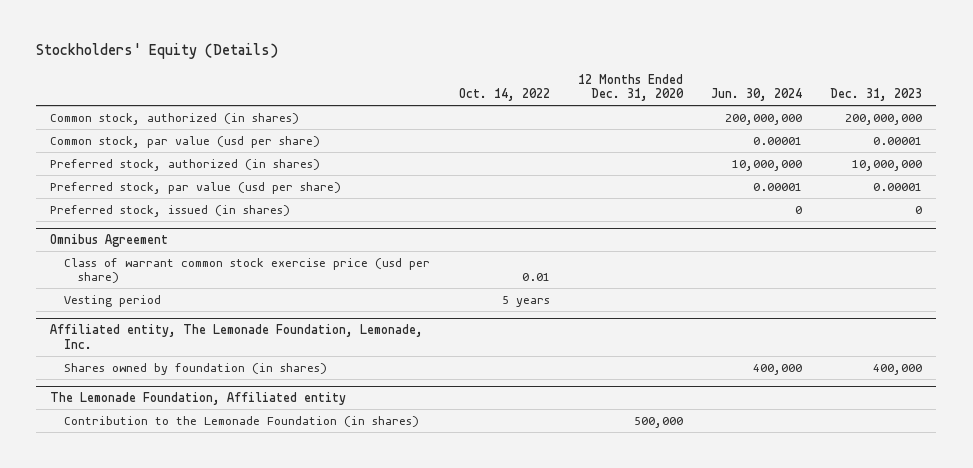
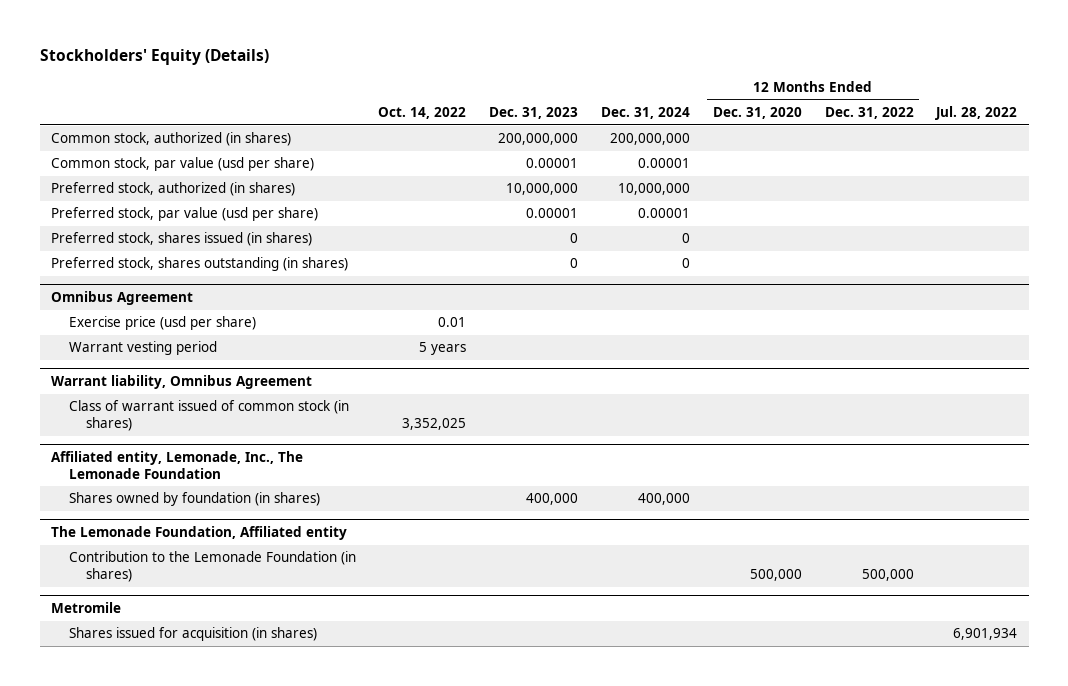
- | Oct. 14, 2022 | 12 Months Ended Dec. 31, 2020 | Jun. 30, 2024 | Dec. 31, 2023
+ | Oct. 14, 2022 | Dec. 31, 2023 | Dec. 31, 2024 | 12 Months Ended Dec. 31, 2020 | 12 Months Ended Dec. 31, 2022 | Jul. 28, 2022
- Preferred stock, issued (in shares) | | | 0 | 0
+ Preferred stock, shares issued (in shares) | | 0 | 0 | | |
+ Preferred stock, shares outstanding (in shares) | | 0 | 0 | | |
@ Omnibus Agreement
- Class of warrant common stock exercise price (usd per share) | 0.01 | | |
- Vesting period | 5 years | | |
- Affiliated entity, The Lemonade Foundation, Lemonade, Inc.
@ Omnibus Agreement
+ Exercise price (usd per share) | 0.01 | | | | |
+ Warrant vesting period | 5 years | | | | |
+ Warrant liability, Omnibus Agreement
+ Class of warrant issued of common stock (in shares) | 3,352,025 | | | | |
+ Affiliated entity, Lemonade, Inc., The Lemonade Foundation
+ Metromile
+ Shares issued for acquisition (in shares) | | | | | | 6,901,934

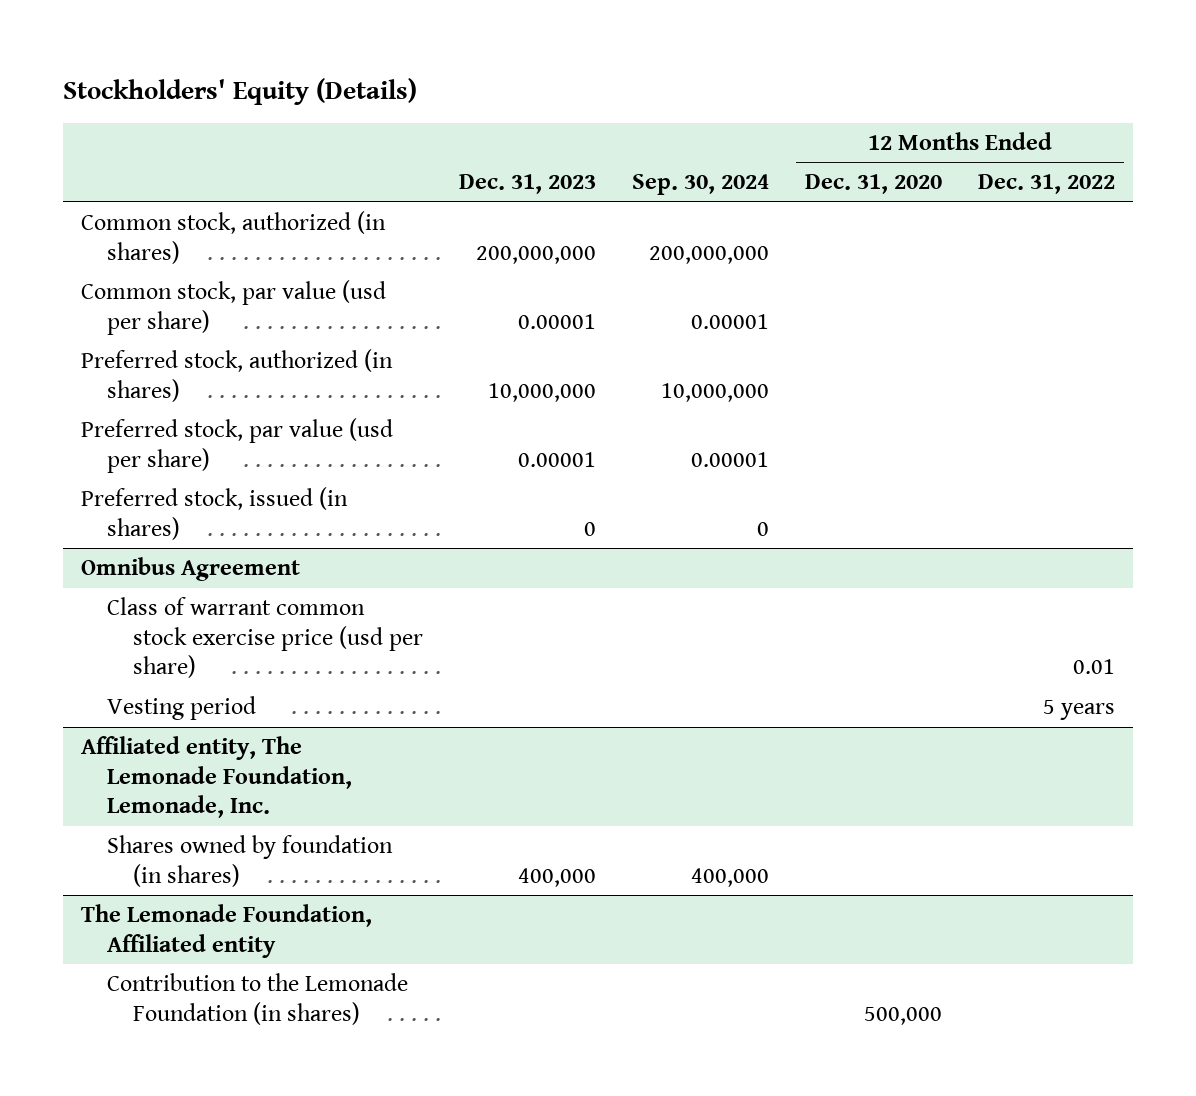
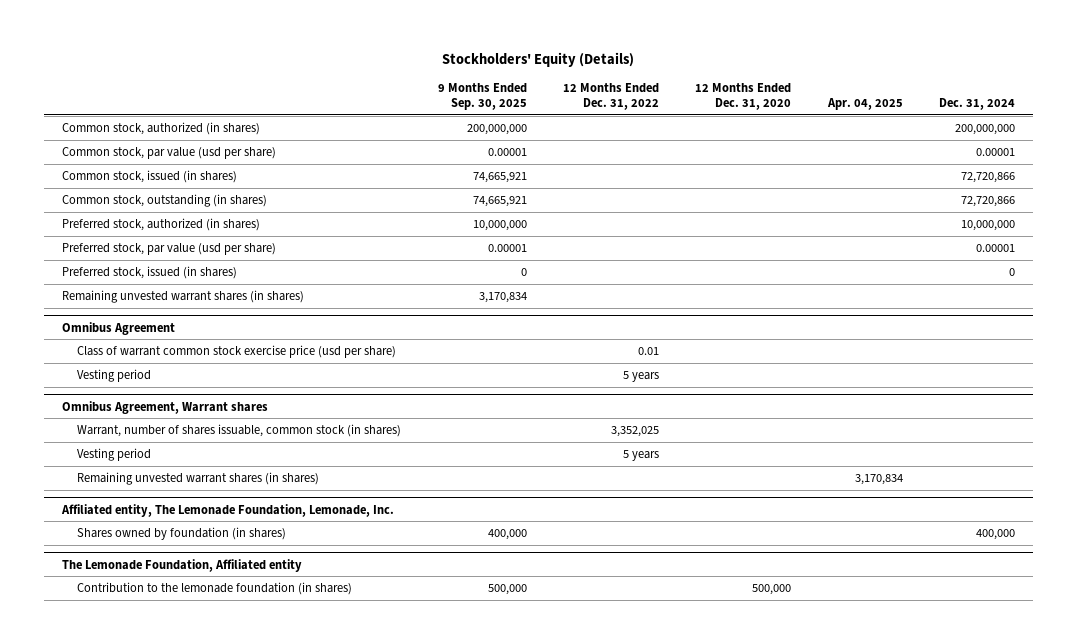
- | Dec. 31, 2023 | Sep. 30, 2024 | 12 Months Ended Dec. 31, 2020 | 12 Months Ended Dec. 31, 2022
+ | 9 Months Ended Sep. 30, 2025 | 12 Months Ended Dec. 31, 2022 | 12 Months Ended Dec. 31, 2020 | Apr. 04, 2025 | Dec. 31, 2024
+ Common stock, issued (in shares) | 74,665,921 | | | | 72,720,866
+ Common stock, outstanding (in shares) | 74,665,921 | | | | 72,720,866
+ Remaining unvested warrant shares (in shares) | 3,170,834 | | | |
+ Omnibus Agreement, Warrant shares
+ Warrant, number of shares issuable, common stock (in shares) | | 3,352,025 | | |
+ Vesting period | | 5 years | | |
+ Remaining unvested warrant shares (in shares) | | | | 3,170,834 |
@ The Lemonade Foundation, Affiliated entity
- Contribution to the Lemonade Foundation (in shares) | | | 500,000 |
+ Contribution to the lemonade foundation (in shares) | 500,000 | | 500,000 | |

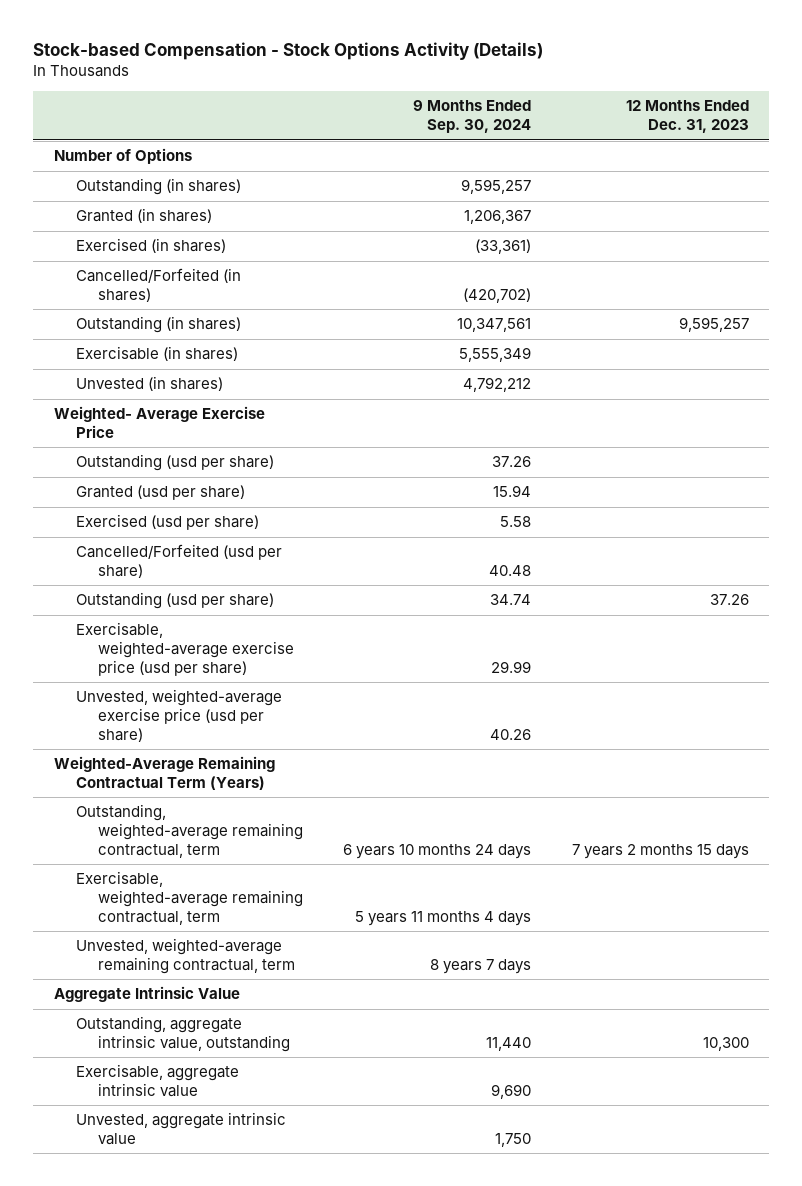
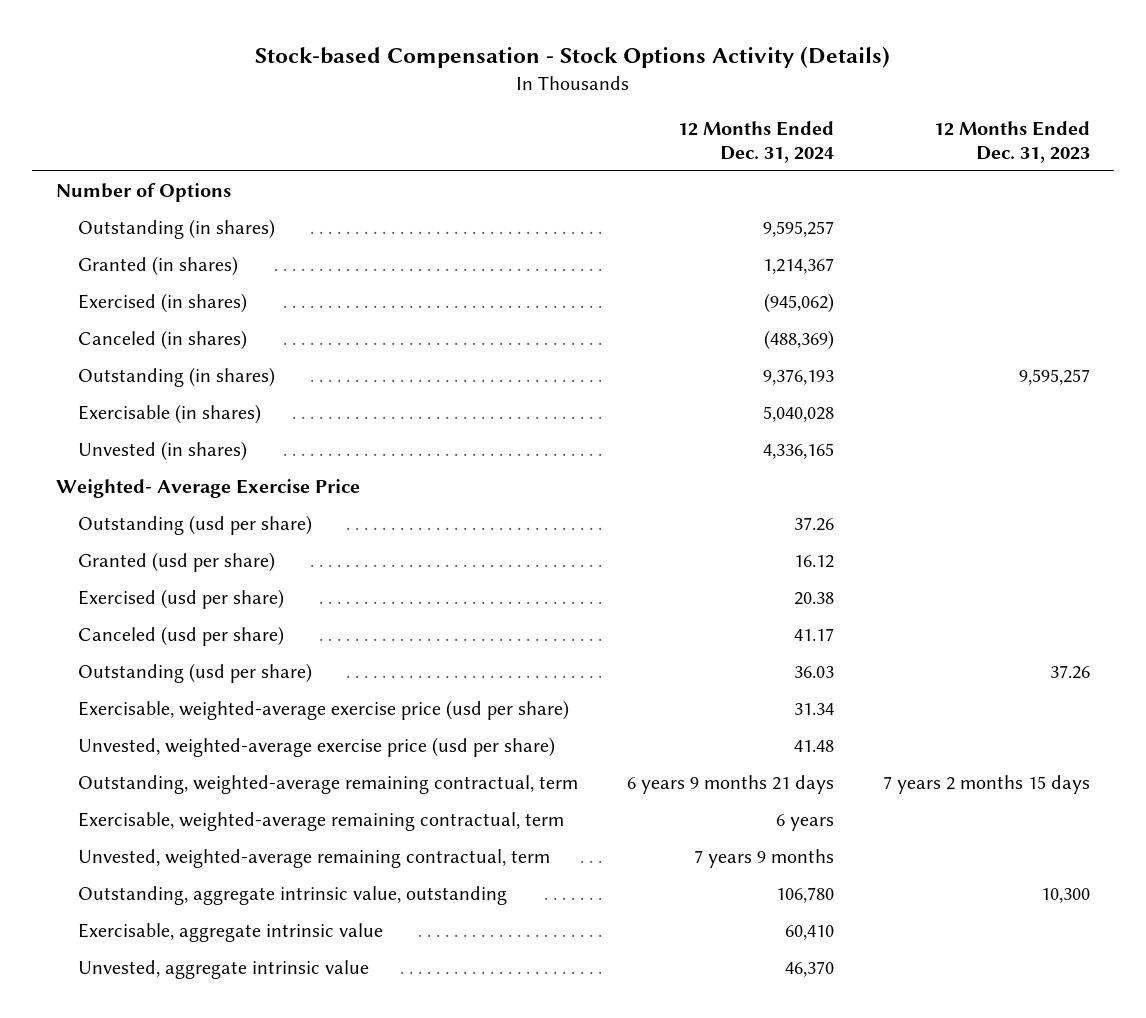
- | 9 Months Ended Sep. 30, 2024 | 12 Months Ended Dec. 31, 2023
+ | 12 Months Ended Dec. 31, 2024 | 12 Months Ended Dec. 31, 2023
- Cancelled/Forfeited (in shares) | (420,702) |
+ Canceled (in shares) | (488,369) |
- Cancelled/Forfeited (usd per share) | 40.48 |
+ Canceled (usd per share) | 41.17 |
- Weighted-Average Remaining Contractual Term (Years)
- Aggregate Intrinsic Value

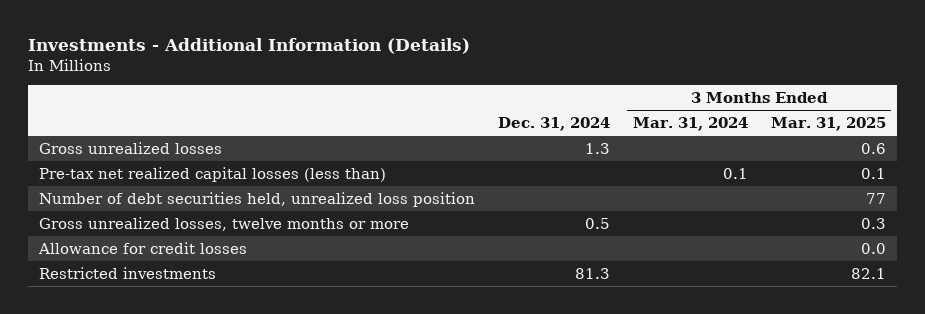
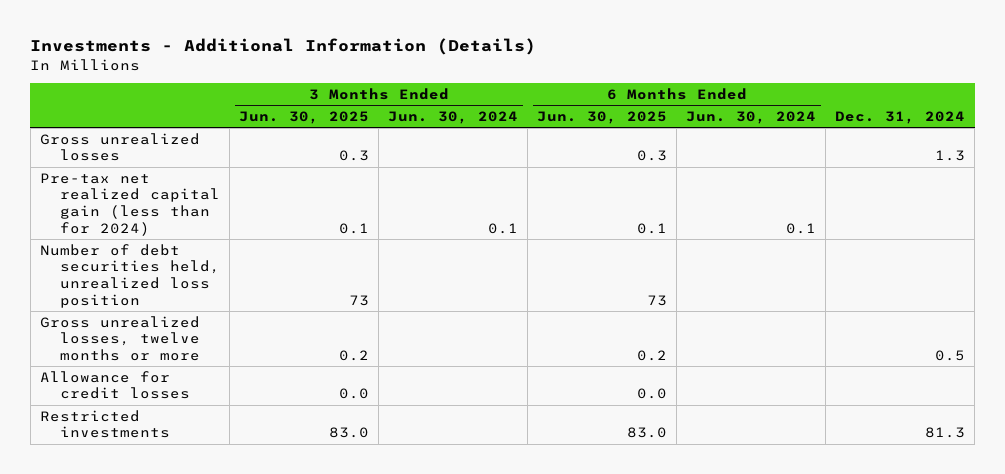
- | Dec. 31, 2024 | 3 Months Ended Mar. 31, 2024 | 3 Months Ended Mar. 31, 2025
+ | 3 Months Ended Jun. 30, 2025 | 3 Months Ended Jun. 30, 2024 | 6 Months Ended Jun. 30, 2025 | 6 Months Ended Jun. 30, 2024 | Dec. 31, 2024
- Pre-tax net realized capital losses (less than) | | 0.1 | 0.1
+ Pre-tax net realized capital gain (less than for 2024) | 0.1 | 0.1 | 0.1 | 0.1 |

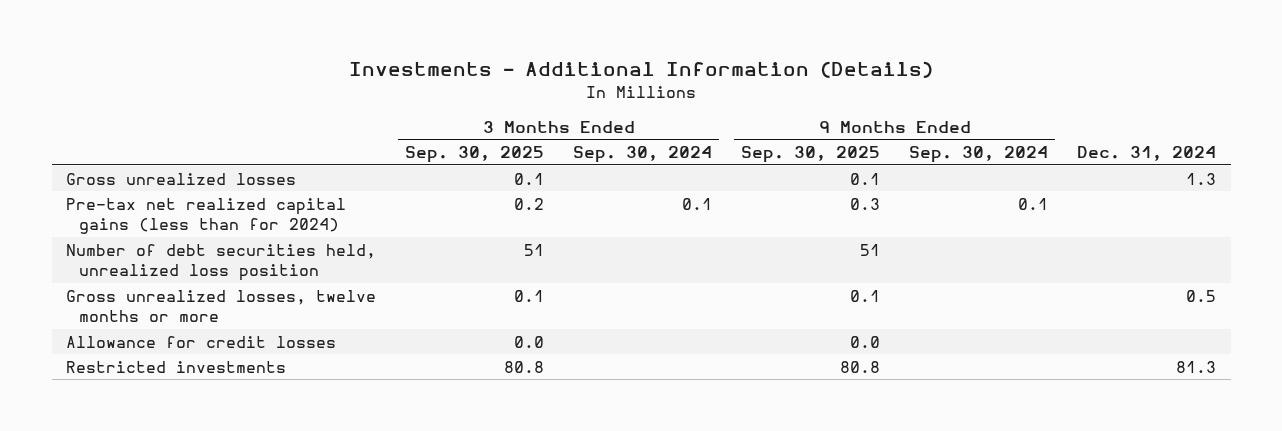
- | 3 Months Ended Jun. 30, 2025 | 3 Months Ended Jun. 30, 2024 | 6 Months Ended Jun. 30, 2025 | 6 Months Ended Jun. 30, 2024 | Dec. 31, 2024
+ | 3 Months Ended Sep. 30, 2025 | 3 Months Ended Sep. 30, 2024 | 9 Months Ended Sep. 30, 2025 | 9 Months Ended Sep. 30, 2024 | Dec. 31, 2024
- Pre-tax net realized capital gain (less than for 2024) | 0.1 | 0.1 | 0.1 | 0.1 |
+ Pre-tax net realized capital gains (less than for 2024) | 0.2 | 0.1 | 0.3 | 0.1 |

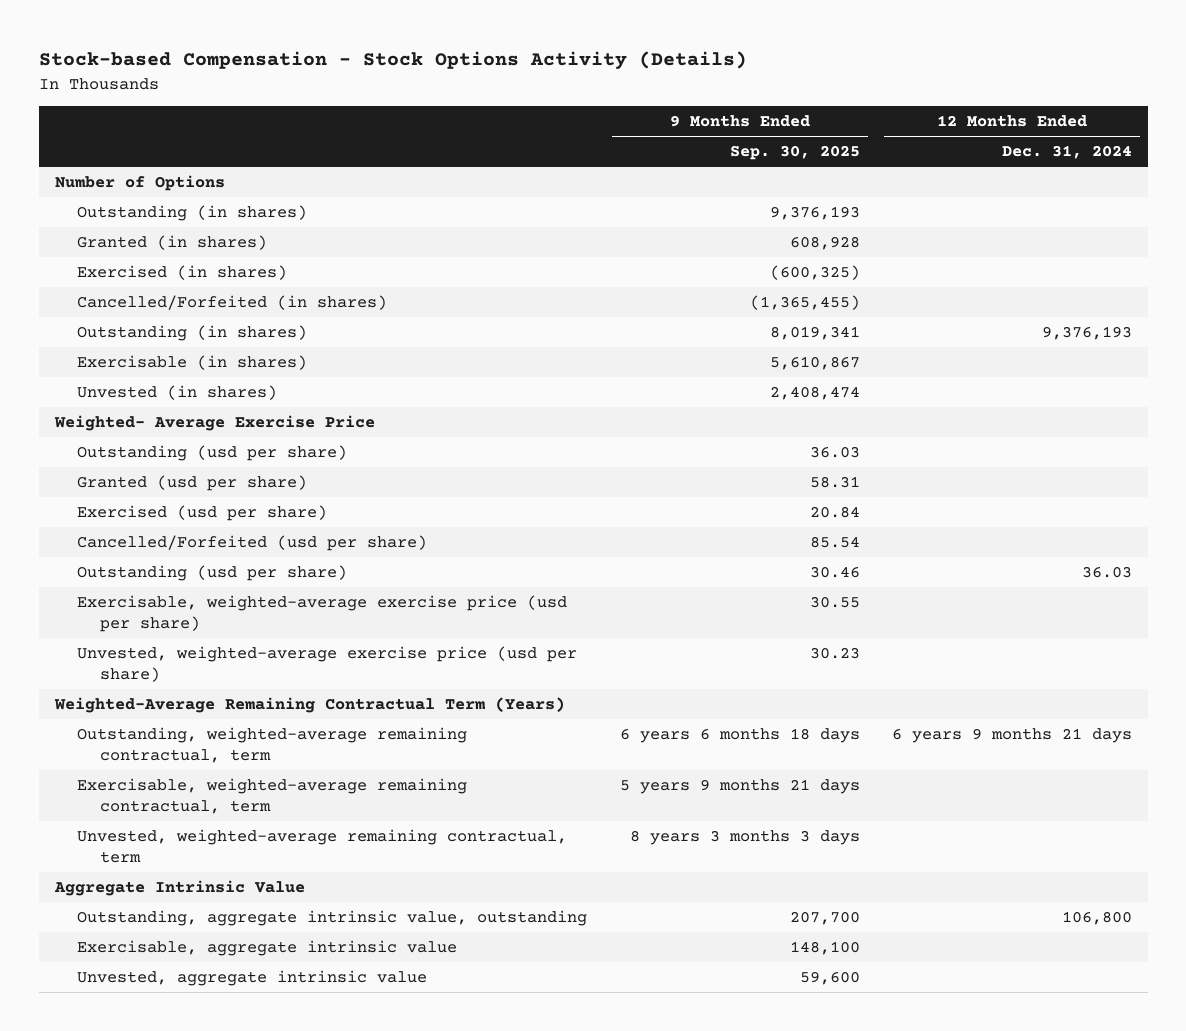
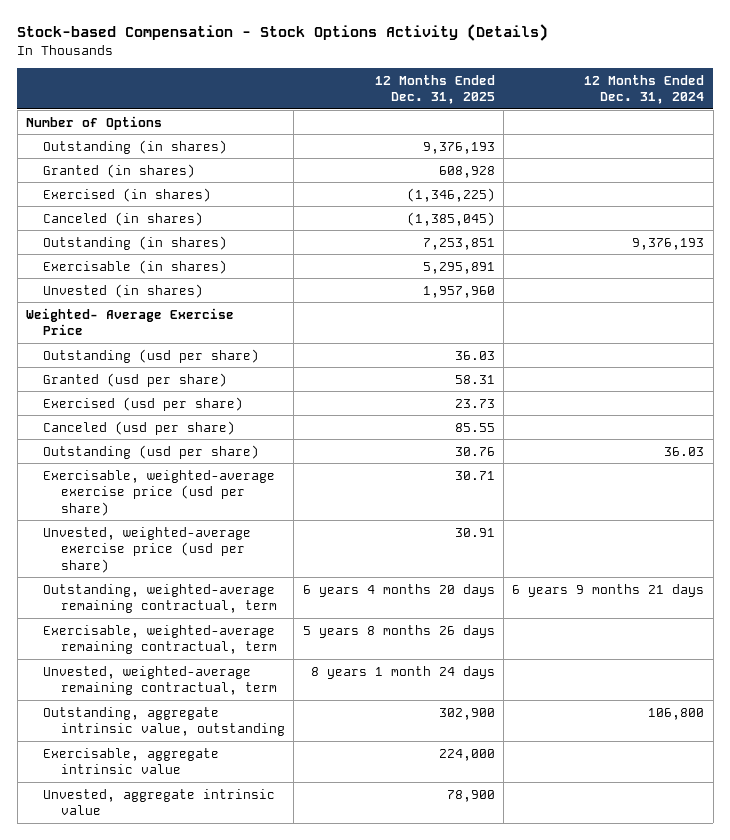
- | 9 Months Ended Sep. 30, 2025 | 12 Months Ended Dec. 31, 2024
+ | 12 Months Ended Dec. 31, 2025 | 12 Months Ended Dec. 31, 2024
- Cancelled/Forfeited (in shares) | (1,365,455) |
+ Canceled (in shares) | (1,385,045) |
- Cancelled/Forfeited (usd per share) | 85.54 |
+ Canceled (usd per share) | 85.55 |
- Weighted-Average Remaining Contractual Term (Years)
- Aggregate Intrinsic Value

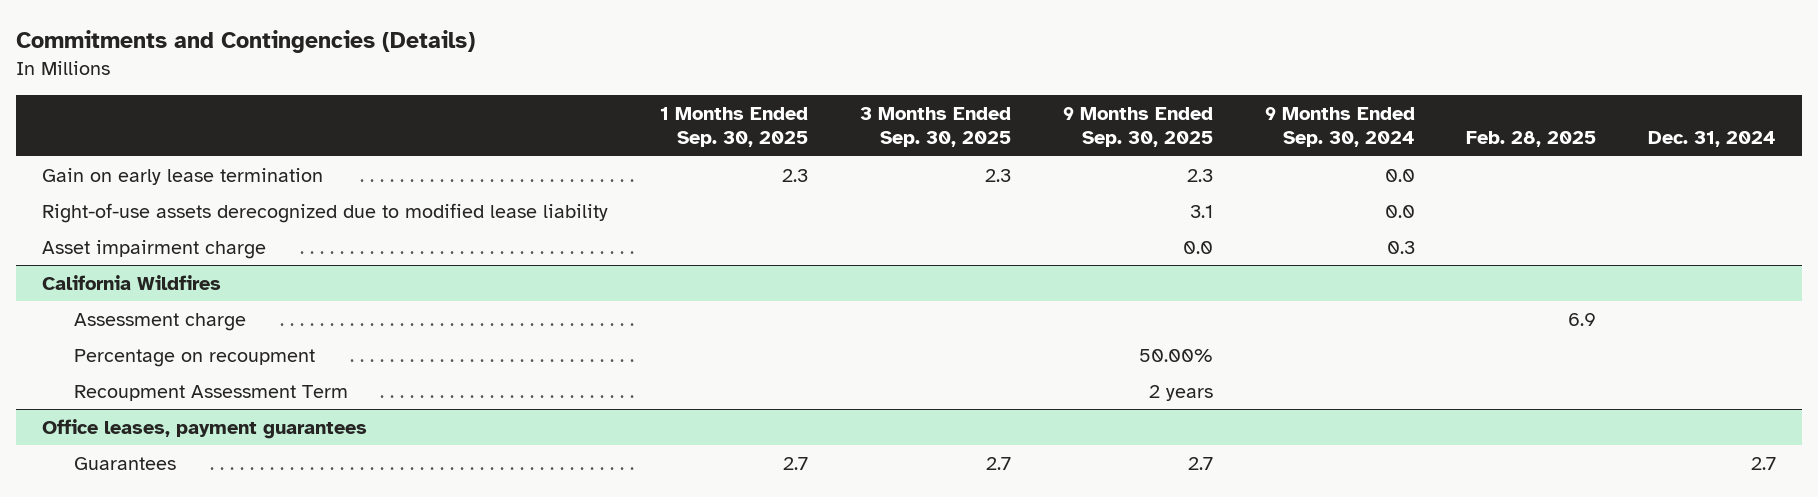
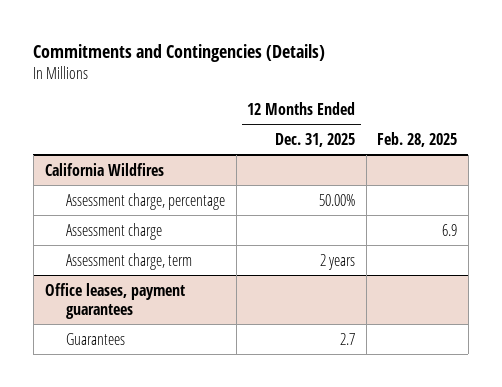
- | 1 Months Ended Sep. 30, 2025 | 3 Months Ended Sep. 30, 2025 | 9 Months Ended Sep. 30, 2025 | 9 Months Ended Sep. 30, 2024 | Feb. 28, 2025 | Dec. 31, 2024
+ | 12 Months Ended Dec. 31, 2025 | Feb. 28, 2025
- Gain on early lease termination | 2.3 | 2.3 | 2.3 | 0.0 | |
- Right-of-use assets derecognized due to modified lease liability | | | 3.1 | 0.0 | |
- Asset impairment charge | | | 0.0 | 0.3 | |
@ California Wildfires
+ Assessment charge, percentage | 50.00% |
- Percentage on recoupment | | | 50.00% | | |
- Recoupment Assessment Term | | | 2 years | | |
+ Assessment charge, term | 2 years |

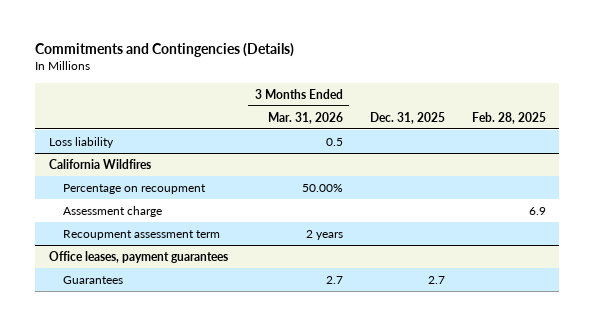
- | 12 Months Ended Dec. 31, 2025 | Feb. 28, 2025
+ | 3 Months Ended Mar. 31, 2026 | Dec. 31, 2025 | Feb. 28, 2025
+ Loss liability | 0.5 | |
@ California Wildfires
- Assessment charge, percentage | 50.00% |
+ Percentage on recoupment | 50.00% | |
- Assessment charge, term | 2 years |
+ Recoupment assessment term | 2 years | |

